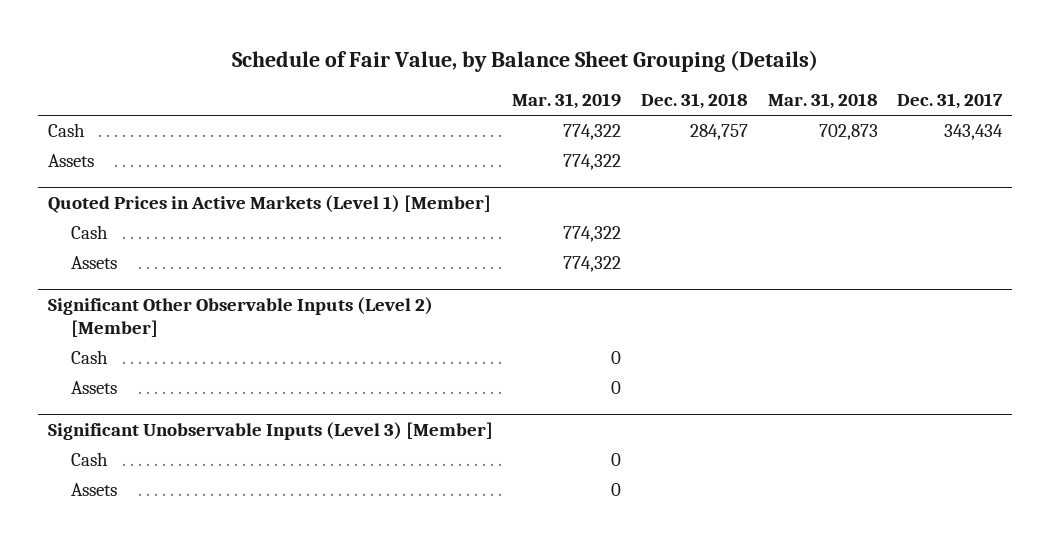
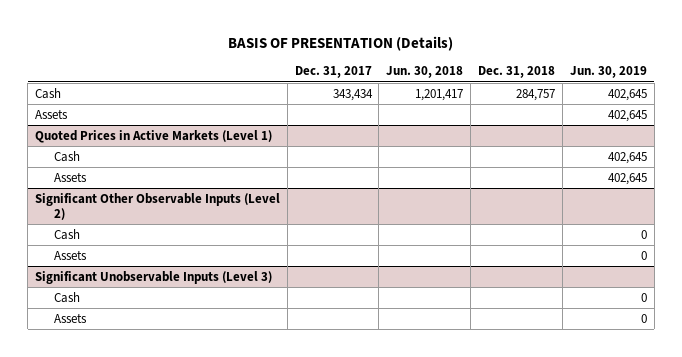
- Schedule of Fair Value, by Balance Sheet Grouping (Details)
+ BASIS OF PRESENTATION (Details)
- | Mar. 31, 2019 | Dec. 31, 2018 | Mar. 31, 2018 | Dec. 31, 2017
+ | Dec. 31, 2017 | Jun. 30, 2018 | Dec. 31, 2018 | Jun. 30, 2019
- Quoted Prices in Active Markets (Level 1) [Member]
+ Quoted Prices in Active Markets (Level 1)
- Significant Other Observable Inputs (Level 2) [Member]
+ Significant Other Observable Inputs (Level 2)
- Significant Unobservable Inputs (Level 3) [Member]
+ Significant Unobservable Inputs (Level 3)

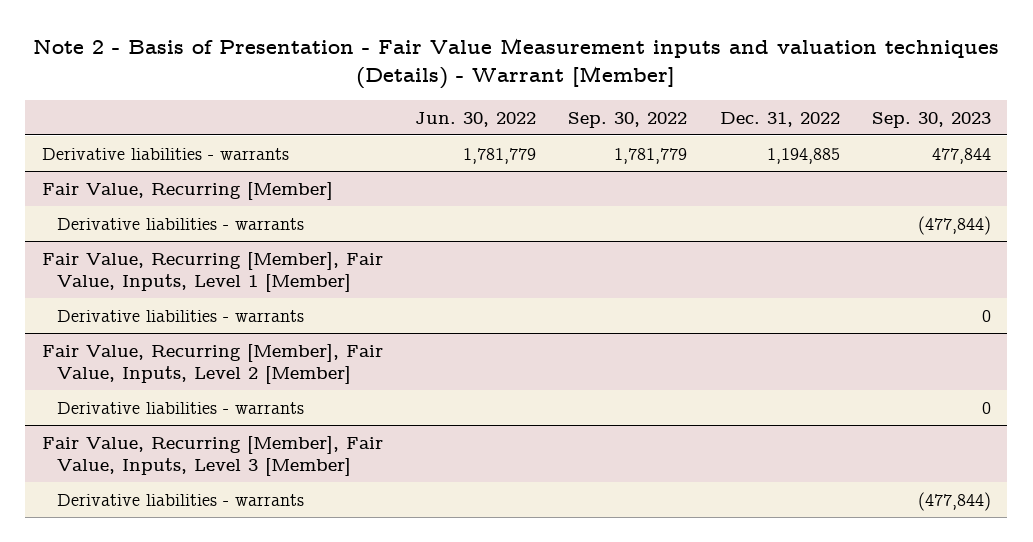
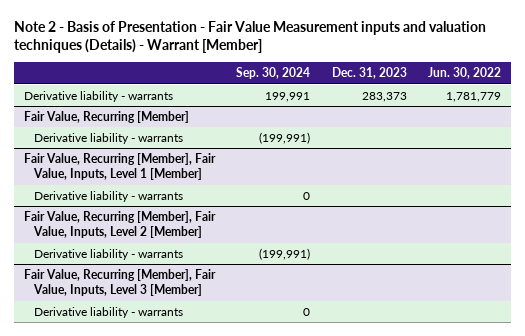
- | Jun. 30, 2022 | Sep. 30, 2022 | Dec. 31, 2022 | Sep. 30, 2023
+ | Sep. 30, 2024 | Dec. 31, 2023 | Jun. 30, 2022
- Derivative liabilities - warrants | 1,781,779 | 1,781,779 | 1,194,885 | 477,844
+ Derivative liability - warrants | 199,991 | 283,373 | 1,781,779
@ Fair Value, Recurring [Member]
- Derivative liabilities - warrants | | | | (477,844)
+ Derivative liability - warrants | (199,991) | |
@ Fair Value, Recurring [Member], Fair Value, Inputs, Level 1 [Member]
- Derivative liabilities - warrants | | | | 0
+ Derivative liability - warrants | 0 | |
@ Fair Value, Recurring [Member], Fair Value, Inputs, Level 2 [Member]
- Derivative liabilities - warrants | | | | 0
+ Derivative liability - warrants | (199,991) | |
@ Fair Value, Recurring [Member], Fair Value, Inputs, Level 3 [Member]
- Derivative liabilities - warrants | | | | (477,844)
+ Derivative liability - warrants | 0 | |

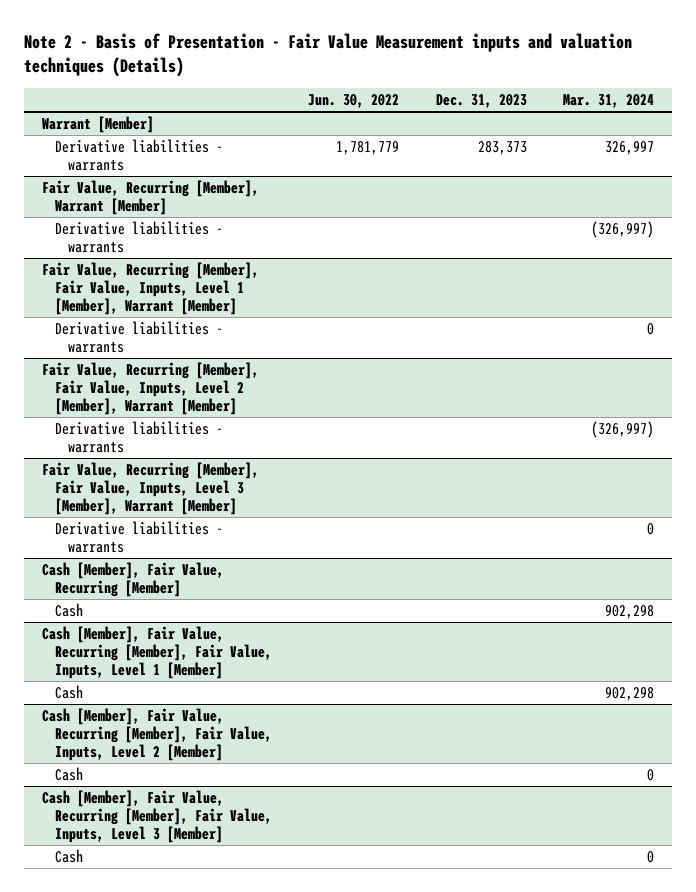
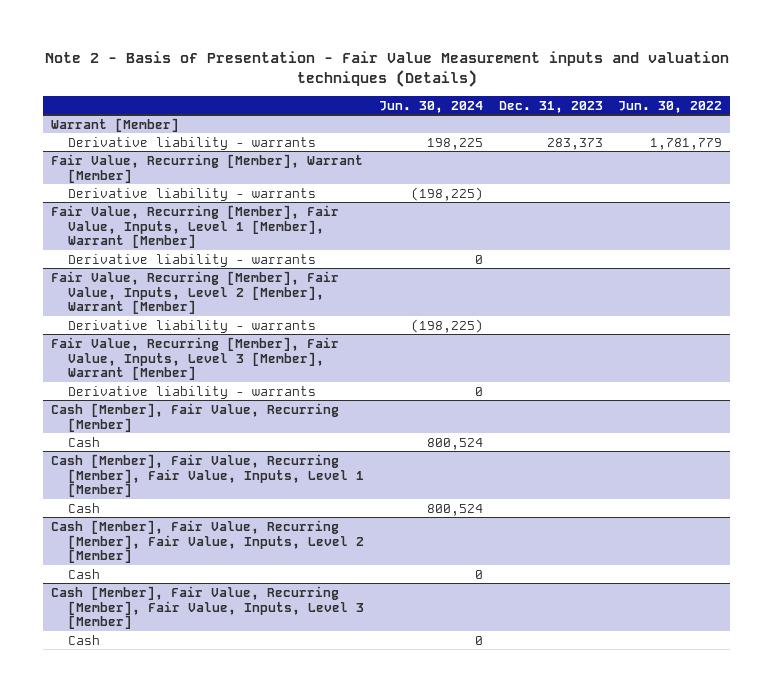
- | Jun. 30, 2022 | Dec. 31, 2023 | Mar. 31, 2024
+ | Jun. 30, 2024 | Dec. 31, 2023 | Jun. 30, 2022
@ Warrant [Member]
- Derivative liabilities - warrants | 1,781,779 | 283,373 | 326,997
+ Derivative liability - warrants | 198,225 | 283,373 | 1,781,779
@ Fair Value, Recurring [Member], Warrant [Member]
- Derivative liabilities - warrants | | | (326,997)
+ Derivative liability - warrants | (198,225) | |
@ Fair Value, Recurring [Member], Fair Value, Inputs, Level 1 [Member], Warrant [Member]
- Derivative liabilities - warrants | | | 0
+ Derivative liability - warrants | 0 | |
@ Fair Value, Recurring [Member], Fair Value, Inputs, Level 2 [Member], Warrant [Member]
- Derivative liabilities - warrants | | | (326,997)
+ Derivative liability - warrants | (198,225) | |
@ Fair Value, Recurring [Member], Fair Value, Inputs, Level 3 [Member], Warrant [Member]
- Derivative liabilities - warrants | | | 0
+ Derivative liability - warrants | 0 | |

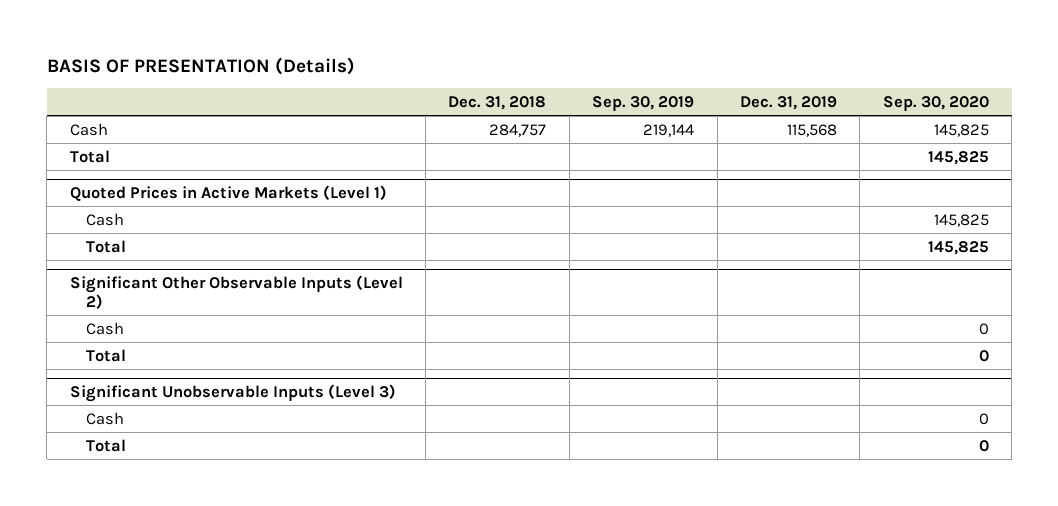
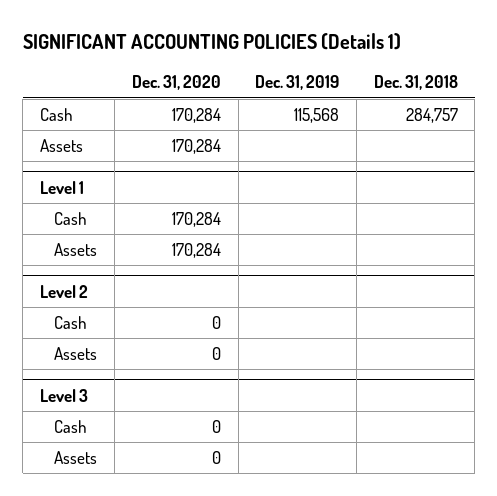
- BASIS OF PRESENTATION (Details)
+ SIGNIFICANT ACCOUNTING POLICIES (Details 1)
- | Dec. 31, 2018 | Sep. 30, 2019 | Dec. 31, 2019 | Sep. 30, 2020
+ | Dec. 31, 2020 | Dec. 31, 2019 | Dec. 31, 2018
- Total | | | | 145,825
- Quoted Prices in Active Markets (Level 1)
+ Assets | 170,284 | |
+ Level 1
- Total | | | | 145,825
- Significant Other Observable Inputs (Level 2)
+ Assets | 170,284 | |
+ Level 2
- Total | | | | 0
- Significant Unobservable Inputs (Level 3)
+ Assets | 0 | |
+ Level 3
- Total | | | | 0
+ Assets | 0 | |

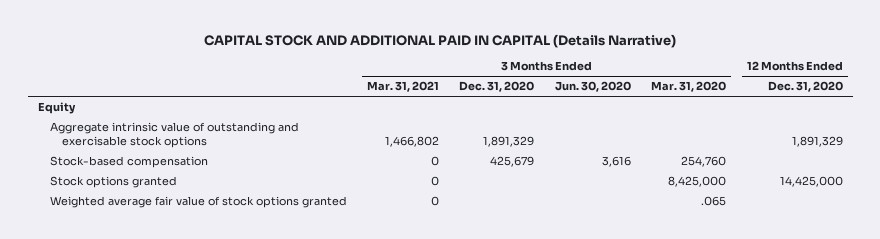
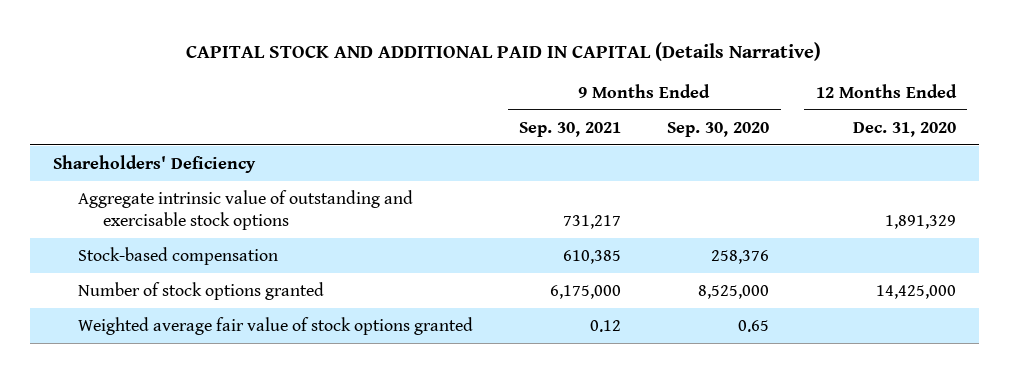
- | 3 Months Ended Mar. 31, 2021 | 3 Months Ended Dec. 31, 2020 | 3 Months Ended Jun. 30, 2020 | 3 Months Ended Mar. 31, 2020 | 12 Months Ended Dec. 31, 2020
+ | 9 Months Ended Sep. 30, 2021 | 9 Months Ended Sep. 30, 2020 | 12 Months Ended Dec. 31, 2020
- Equity
+ Shareholders' Deficiency
- Stock options granted | 0 | | | 8,425,000 | 14,425,000
+ Number of stock options granted | 6,175,000 | 8,525,000 | 14,425,000

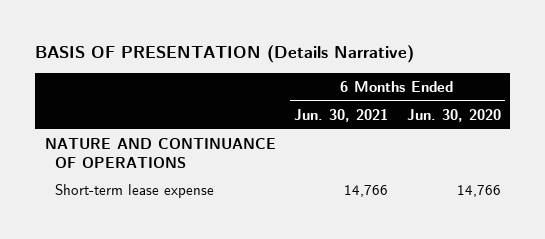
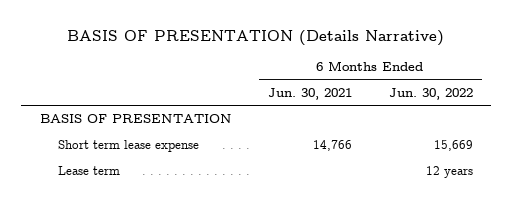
- | 6 Months Ended Jun. 30, 2021 | 6 Months Ended Jun. 30, 2020
+ | 6 Months Ended Jun. 30, 2021 | 6 Months Ended Jun. 30, 2022
- NATURE AND CONTINUANCE OF OPERATIONS
- Short-term lease expense | 14,766 | 14,766
+ BASIS OF PRESENTATION
+ Short term lease expense | 14,766 | 15,669
+ Lease term | | 12 years

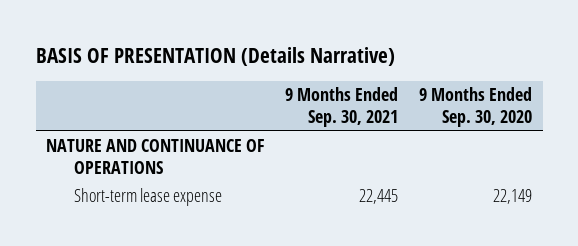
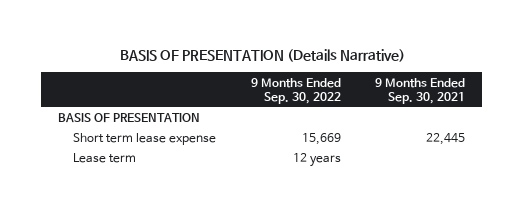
- | 9 Months Ended Sep. 30, 2021 | 9 Months Ended Sep. 30, 2020
+ | 9 Months Ended Sep. 30, 2022 | 9 Months Ended Sep. 30, 2021
- NATURE AND CONTINUANCE OF OPERATIONS
- Short-term lease expense | 22,445 | 22,149
+ BASIS OF PRESENTATION
+ Short term lease expense | 15,669 | 22,445
+ Lease term | 12 years |

